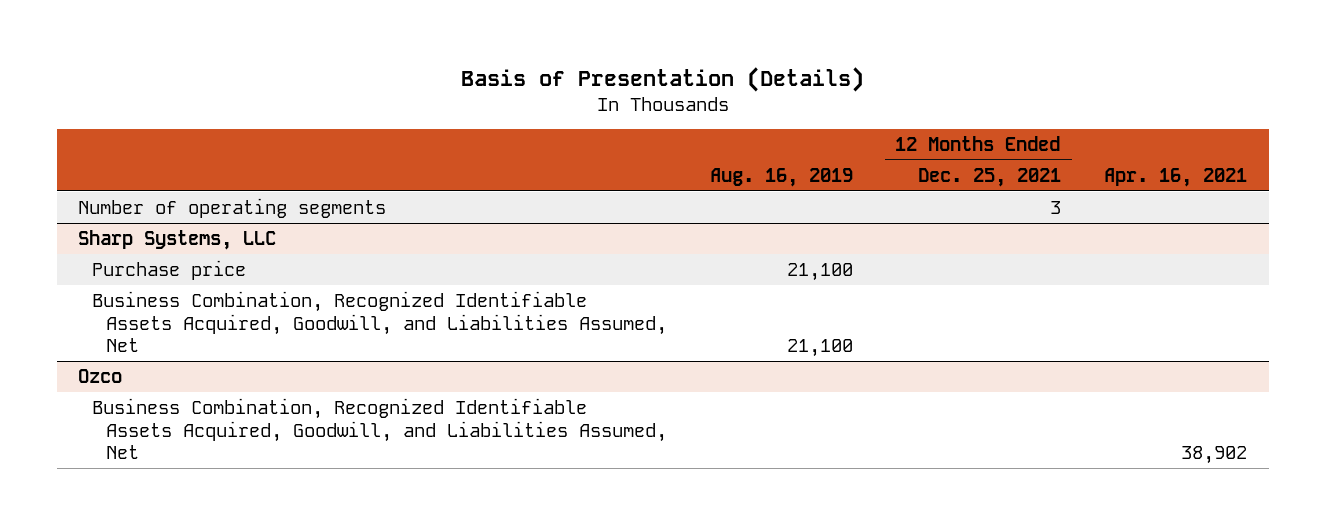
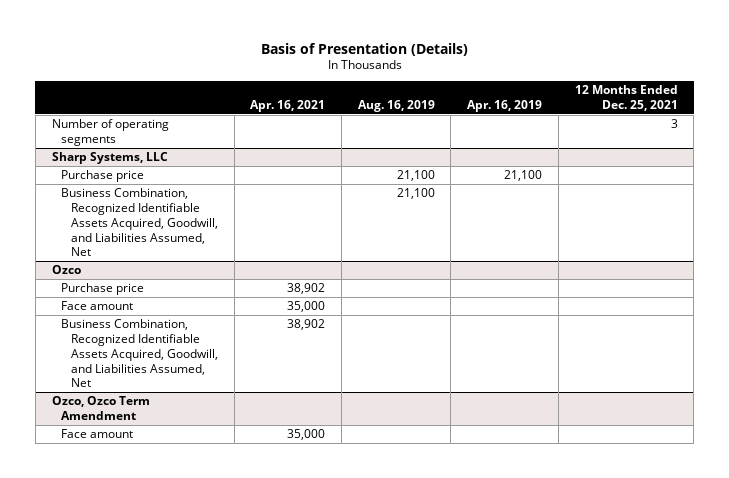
- | Aug. 16, 2019 | 12 Months Ended Dec. 25, 2021 | Apr. 16, 2021
+ | Apr. 16, 2021 | Aug. 16, 2019 | Apr. 16, 2019 | 12 Months Ended Dec. 25, 2021
@ Ozco
+ Purchase price | 38,902 | | |
+ Face amount | 35,000 | | |
+ Ozco, Ozco Term Amendment
+ Face amount | 35,000 | | |

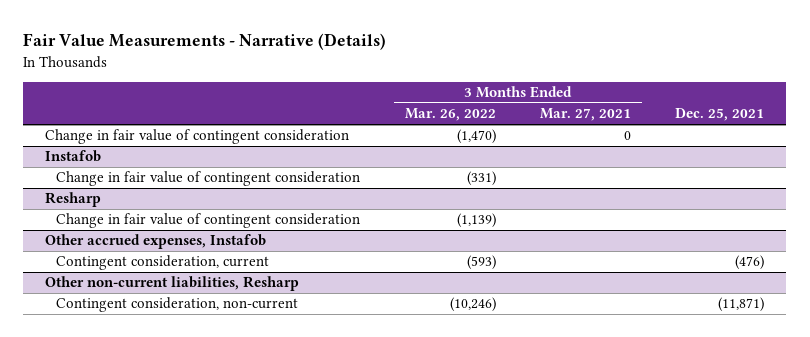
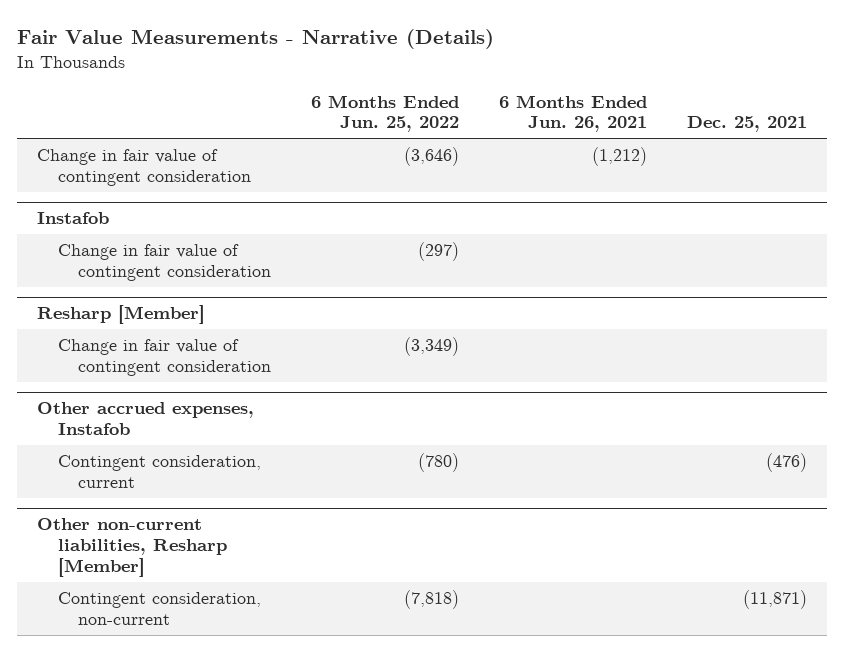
- | 3 Months Ended Mar. 26, 2022 | 3 Months Ended Mar. 27, 2021 | Dec. 25, 2021
+ | 6 Months Ended Jun. 25, 2022 | 6 Months Ended Jun. 26, 2021 | Dec. 25, 2021
- Resharp
+ Resharp [Member]
- Other non-current liabilities, Resharp
+ Other non-current liabilities, Resharp [Member]

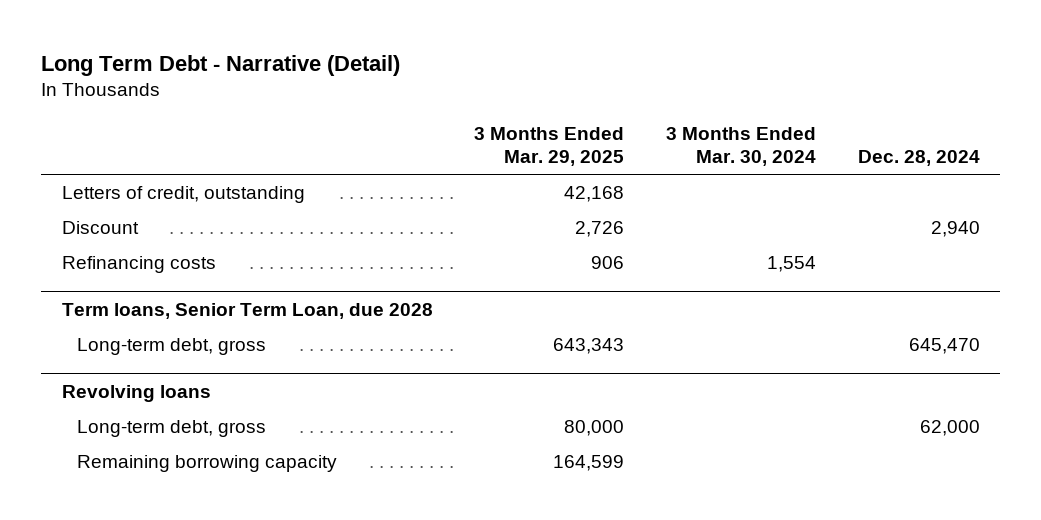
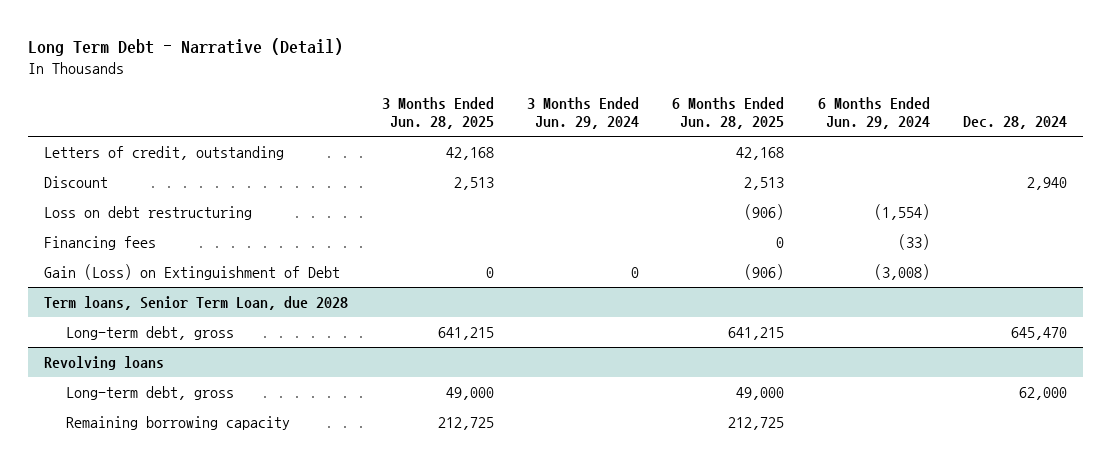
- | 3 Months Ended Mar. 29, 2025 | 3 Months Ended Mar. 30, 2024 | Dec. 28, 2024
+ | 3 Months Ended Jun. 28, 2025 | 3 Months Ended Jun. 29, 2024 | 6 Months Ended Jun. 28, 2025 | 6 Months Ended Jun. 29, 2024 | Dec. 28, 2024
- Refinancing costs | 906 | 1,554 |
+ Loss on debt restructuring | | | (906) | (1,554) |
+ Financing fees | | | 0 | (33) |
+ Gain (Loss) on Extinguishment of Debt | 0 | 0 | (906) | (3,008) |

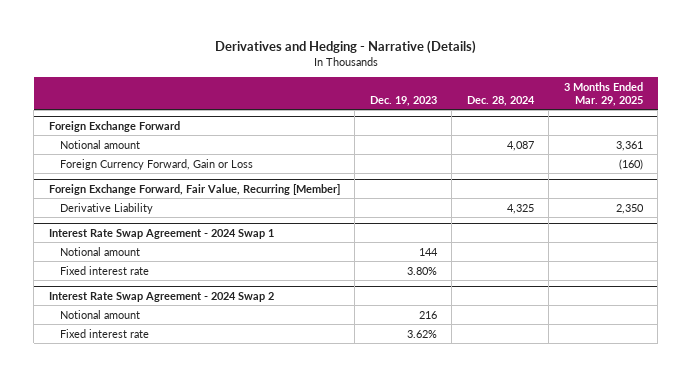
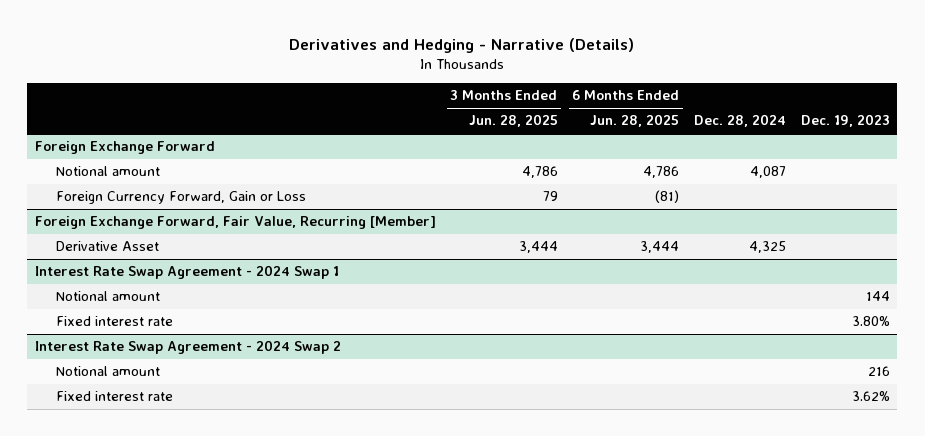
- | Dec. 19, 2023 | Dec. 28, 2024 | 3 Months Ended Mar. 29, 2025
+ | 3 Months Ended Jun. 28, 2025 | 6 Months Ended Jun. 28, 2025 | Dec. 28, 2024 | Dec. 19, 2023
@ Foreign Exchange Forward, Fair Value, Recurring [Member]
- Derivative Liability | | 4,325 | 2,350
+ Derivative Asset | 3,444 | 3,444 | 4,325 |

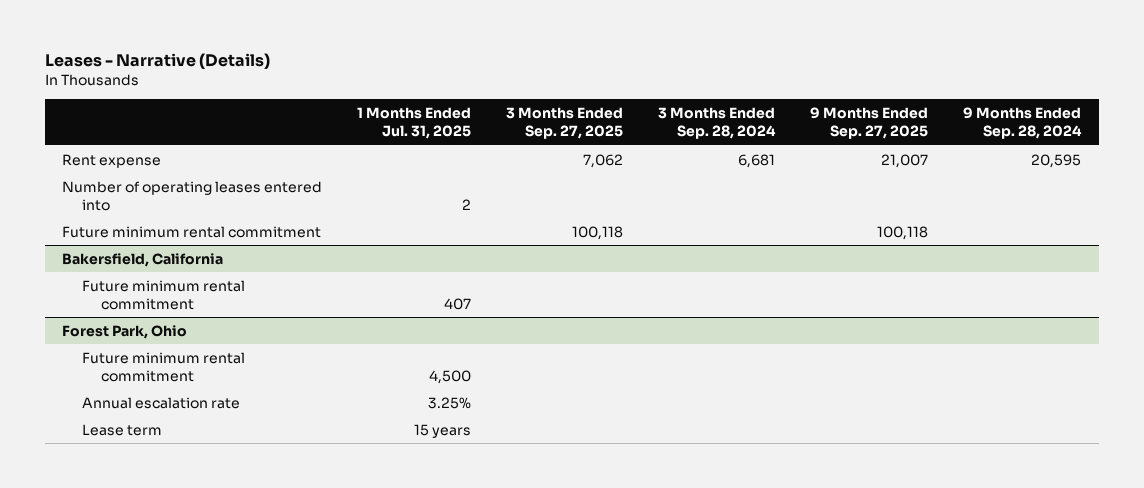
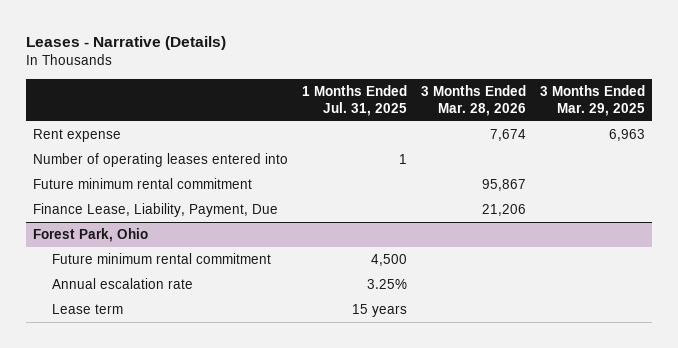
- | 1 Months Ended Jul. 31, 2025 | 3 Months Ended Sep. 27, 2025 | 3 Months Ended Sep. 28, 2024 | 9 Months Ended Sep. 27, 2025 | 9 Months Ended Sep. 28, 2024
+ | 1 Months Ended Jul. 31, 2025 | 3 Months Ended Mar. 28, 2026 | 3 Months Ended Mar. 29, 2025
- Number of operating leases entered into | 2 | | | |
+ Number of operating leases entered into | 1 | |
- Bakersfield, California
- Future minimum rental commitment | 407 | | | |
+ Finance Lease, Liability, Payment, Due | | 21,206 |

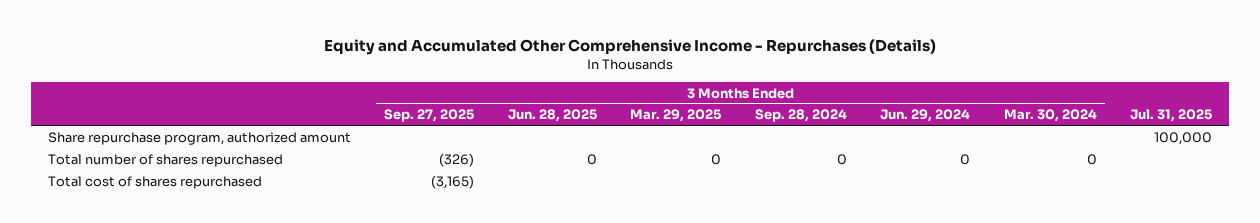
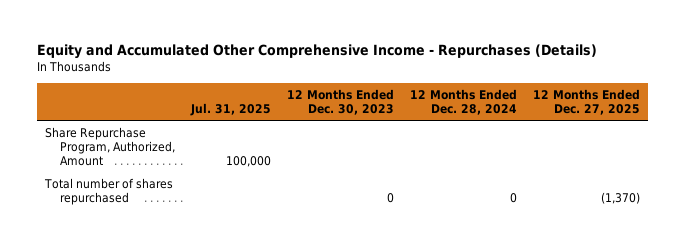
- | 3 Months Ended Sep. 27, 2025 | 3 Months Ended Jun. 28, 2025 | 3 Months Ended Mar. 29, 2025 | 3 Months Ended Sep. 28, 2024 | 3 Months Ended Jun. 29, 2024 | 3 Months Ended Mar. 30, 2024 | Jul. 31, 2025
+ | Jul. 31, 2025 | 12 Months Ended Dec. 30, 2023 | 12 Months Ended Dec. 28, 2024 | 12 Months Ended Dec. 27, 2025
- Share repurchase program, authorized amount | | | | | | | 100,000
+ Share Repurchase Program, Authorized, Amount | 100,000 | | |
- Total cost of shares repurchased | (3,165) | | | | | |

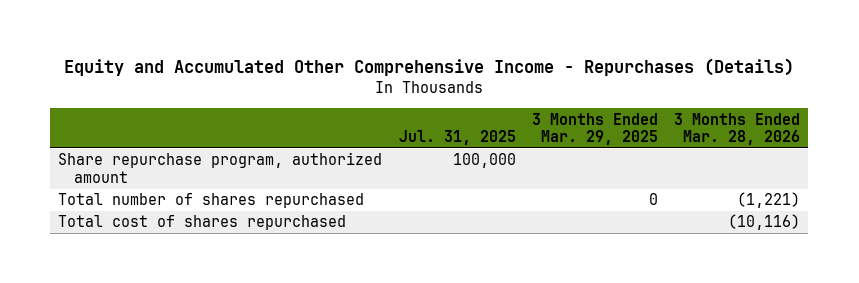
- | Jul. 31, 2025 | 12 Months Ended Dec. 30, 2023 | 12 Months Ended Dec. 28, 2024 | 12 Months Ended Dec. 27, 2025
+ | Jul. 31, 2025 | 3 Months Ended Mar. 29, 2025 | 3 Months Ended Mar. 28, 2026
- Share Repurchase Program, Authorized, Amount | 100,000 | | |
+ Share repurchase program, authorized amount | 100,000 | |
+ Total cost of shares repurchased | | | (10,116)

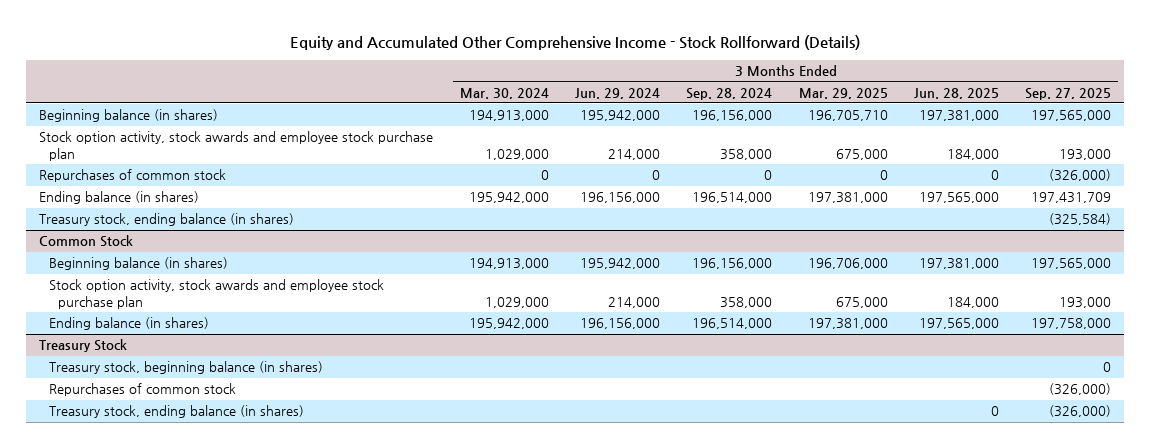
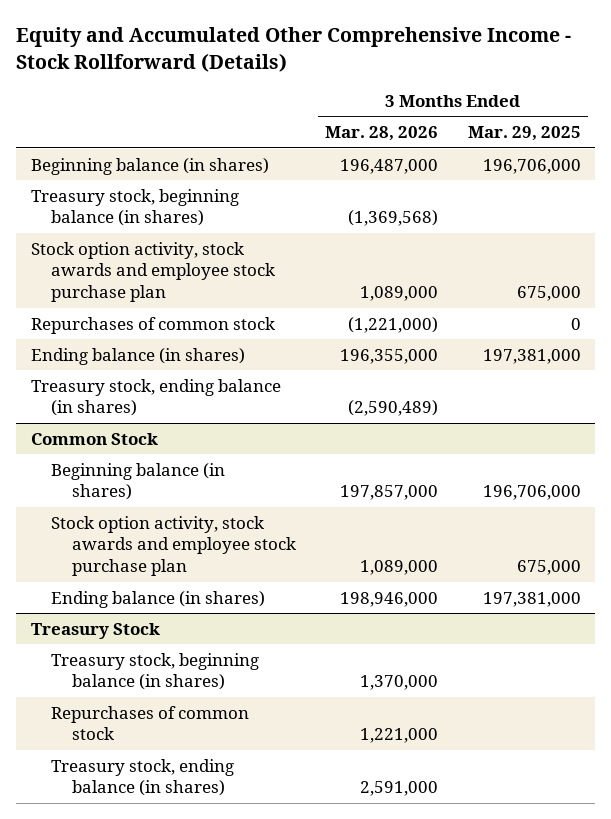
- | 3 Months Ended Mar. 30, 2024 | 3 Months Ended Jun. 29, 2024 | 3 Months Ended Sep. 28, 2024 | 3 Months Ended Mar. 29, 2025 | 3 Months Ended Jun. 28, 2025 | 3 Months Ended Sep. 27, 2025
+ | 3 Months Ended Mar. 28, 2026 | 3 Months Ended Mar. 29, 2025
- Beginning balance (in shares) | 194,913,000 | 195,942,000 | 196,156,000 | 196,705,710 | 197,381,000 | 197,565,000
+ Beginning balance (in shares) | 196,487,000 | 196,706,000
+ Treasury stock, beginning balance (in shares) | (1,369,568) |

